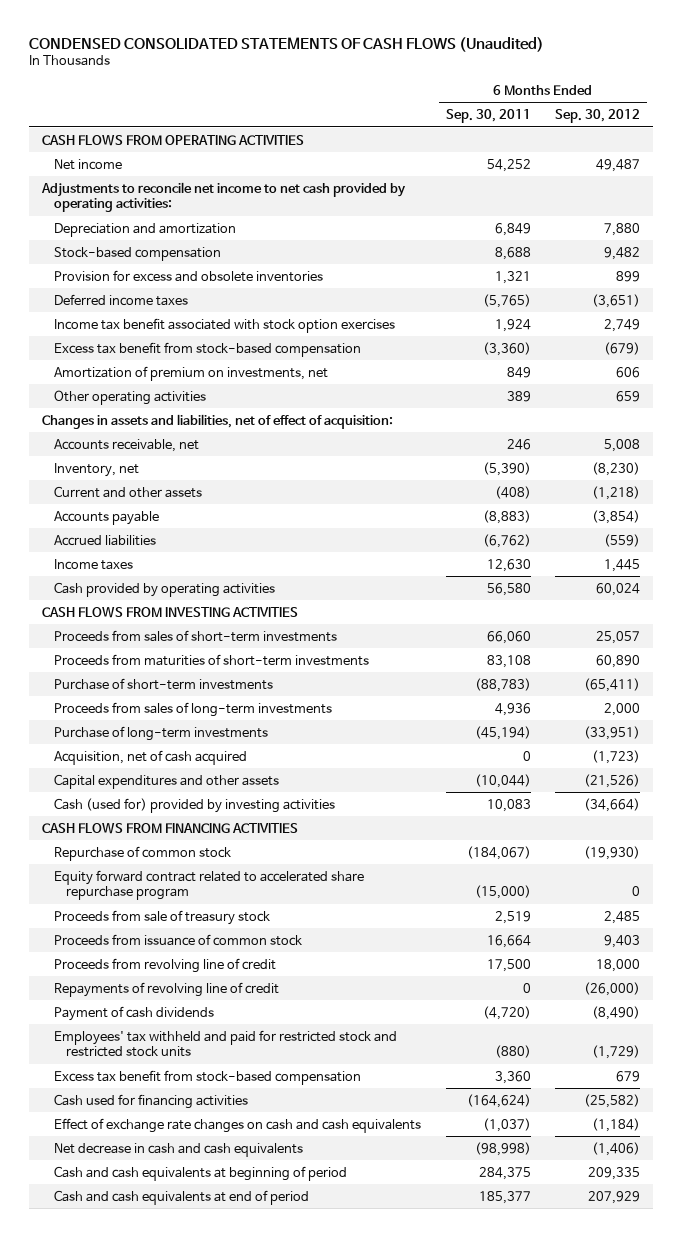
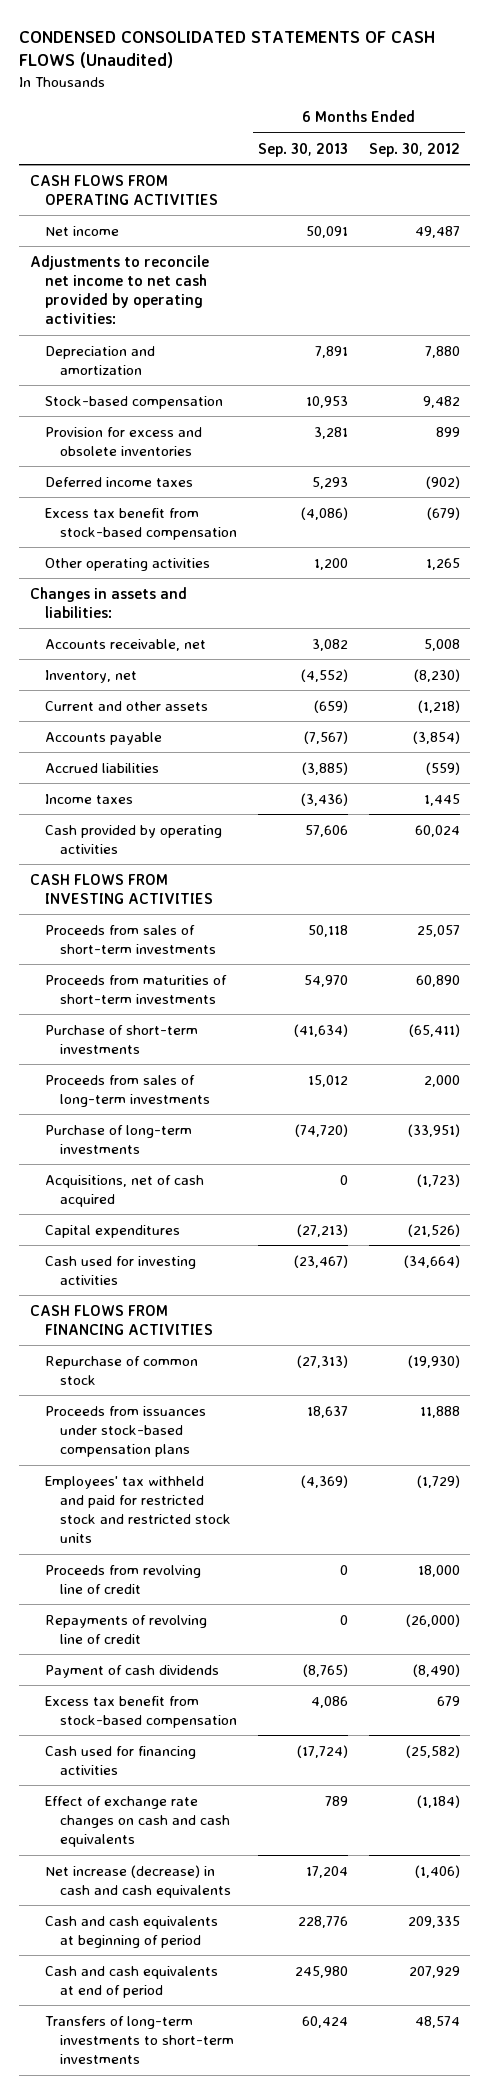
- | 6 Months Ended Sep. 30, 2011 | 6 Months Ended Sep. 30, 2012
+ | 6 Months Ended Sep. 30, 2013 | 6 Months Ended Sep. 30, 2012
- Deferred income taxes | (5,765) | (3,651)
- Income tax benefit associated with stock option exercises | 1,924 | 2,749
+ Deferred income taxes | 5,293 | (902)
- Amortization of premium on investments, net | 849 | 606
- Other operating activities | 389 | 659
- Changes in assets and liabilities, net of effect of acquisition:
+ Other operating activities | 1,200 | 1,265
+ Changes in assets and liabilities:
- Acquisition, net of cash acquired | 0 | (1,723)
- Capital expenditures and other assets | (10,044) | (21,526)
- Cash (used for) provided by investing activities | 10,083 | (34,664)
+ Acquisitions, net of cash acquired | 0 | (1,723)
+ Capital expenditures | (27,213) | (21,526)
+ Cash used for investing activities | (23,467) | (34,664)
- Equity forward contract related to accelerated share repurchase program | (15,000) | 0
- Proceeds from sale of treasury stock | 2,519 | 2,485
- Proceeds from issuance of common stock | 16,664 | 9,403
+ Proceeds from issuances under stock-based compensation plans | 18,637 | 11,888
moved up: Employees' tax withheld and paid for restricted stock and restricted stock units | (4,369) | (1,729)
- Net decrease in cash and cash equivalents | (98,998) | (1,406)
+ Net increase (decrease) in cash and cash equivalents | 17,204 | (1,406)
+ Transfers of long-term investments to short-term investments | 60,424 | 48,574

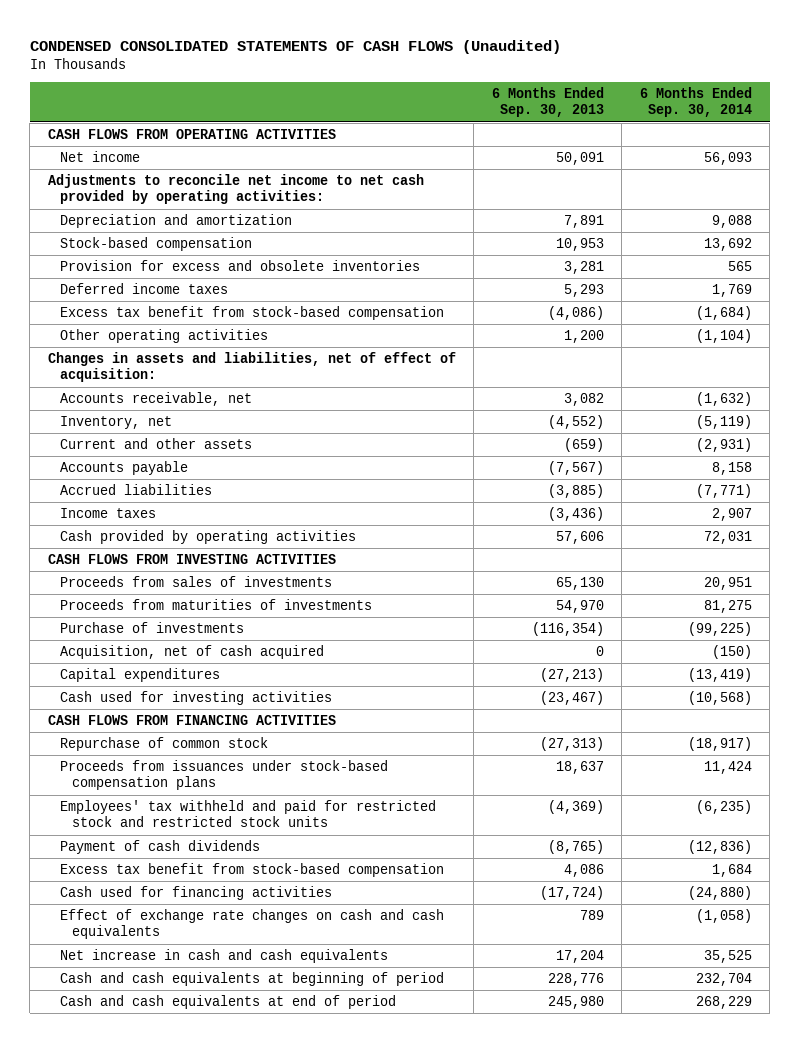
- | 6 Months Ended Sep. 30, 2013 | 6 Months Ended Sep. 30, 2012
+ | 6 Months Ended Sep. 30, 2013 | 6 Months Ended Sep. 30, 2014
- Changes in assets and liabilities:
+ Changes in assets and liabilities, net of effect of acquisition:
- Proceeds from sales of short-term investments | 50,118 | 25,057
- Proceeds from maturities of short-term investments | 54,970 | 60,890
- Purchase of short-term investments | (41,634) | (65,411)
- Proceeds from sales of long-term investments | 15,012 | 2,000
- Purchase of long-term investments | (74,720) | (33,951)
- Acquisitions, net of cash acquired | 0 | (1,723)
+ Proceeds from sales of investments | 65,130 | 20,951
+ Proceeds from maturities of investments | 54,970 | 81,275
+ Purchase of investments | (116,354) | (99,225)
+ Acquisition, net of cash acquired | 0 | (150)
- Proceeds from revolving line of credit | 0 | 18,000
- Repayments of revolving line of credit | 0 | (26,000)
- Net increase (decrease) in cash and cash equivalents | 17,204 | (1,406)
+ Net increase in cash and cash equivalents | 17,204 | 35,525
- Transfers of long-term investments to short-term investments | 60,424 | 48,574

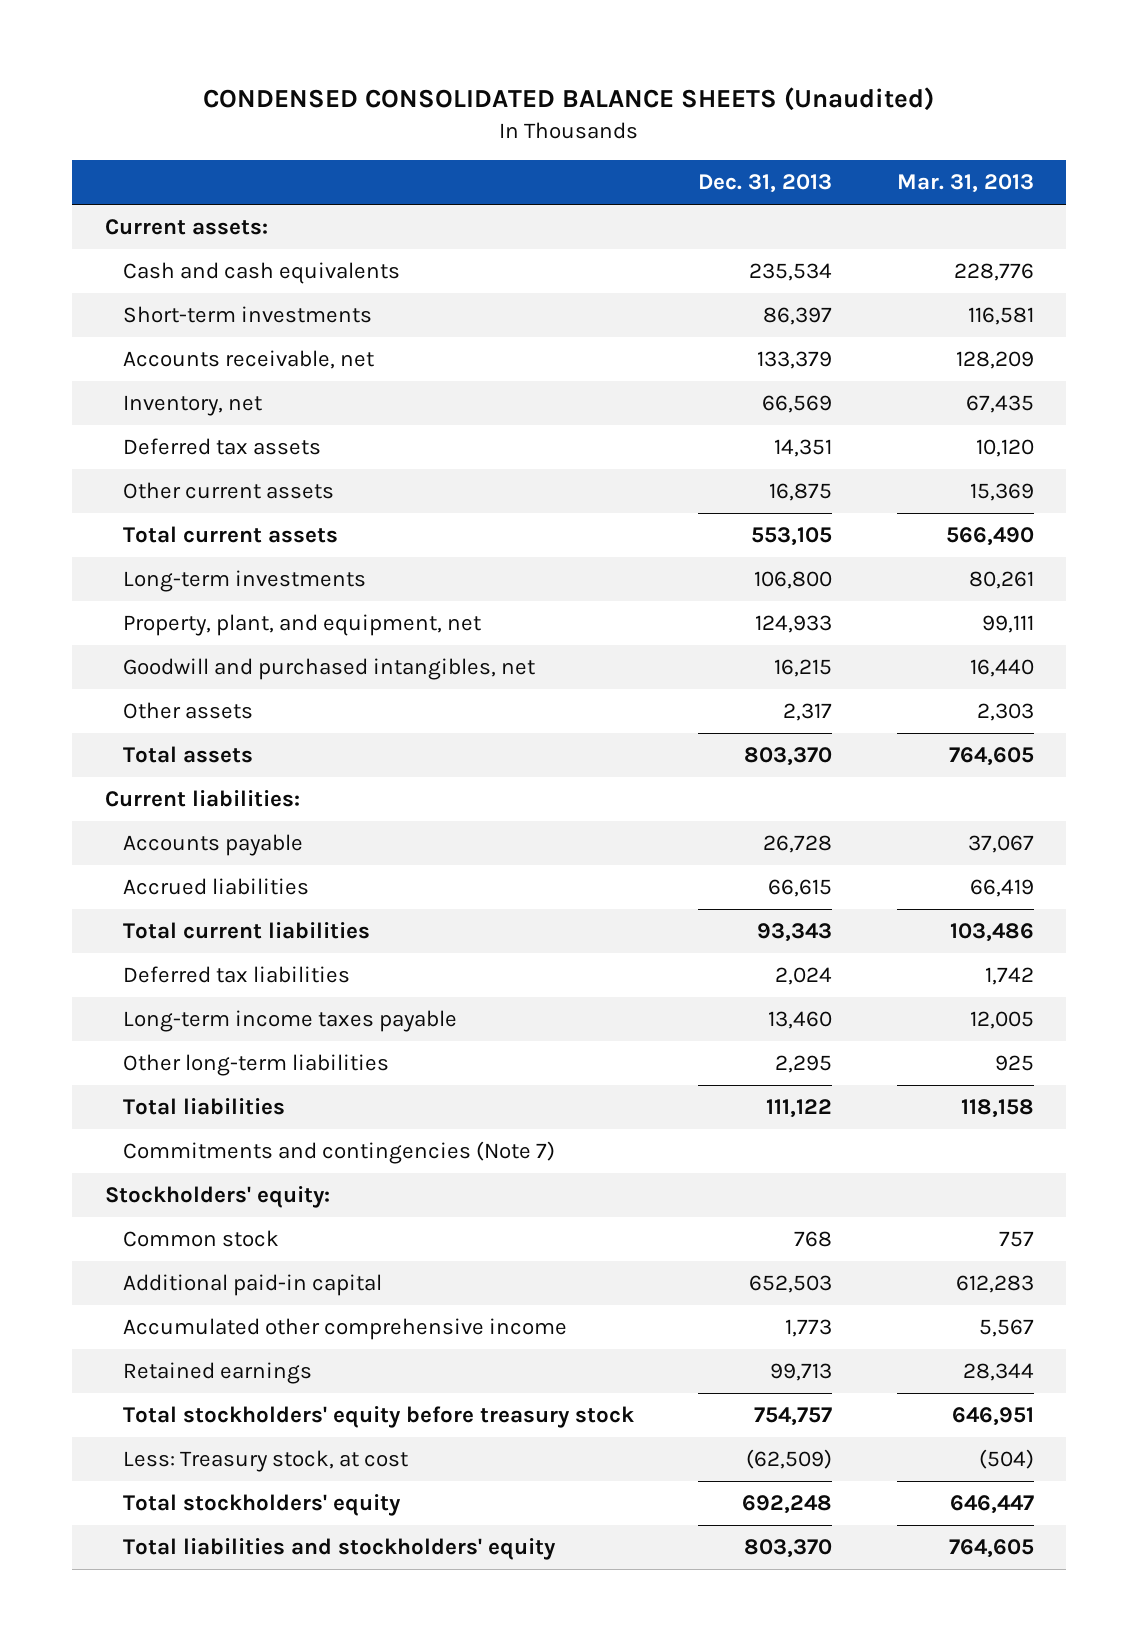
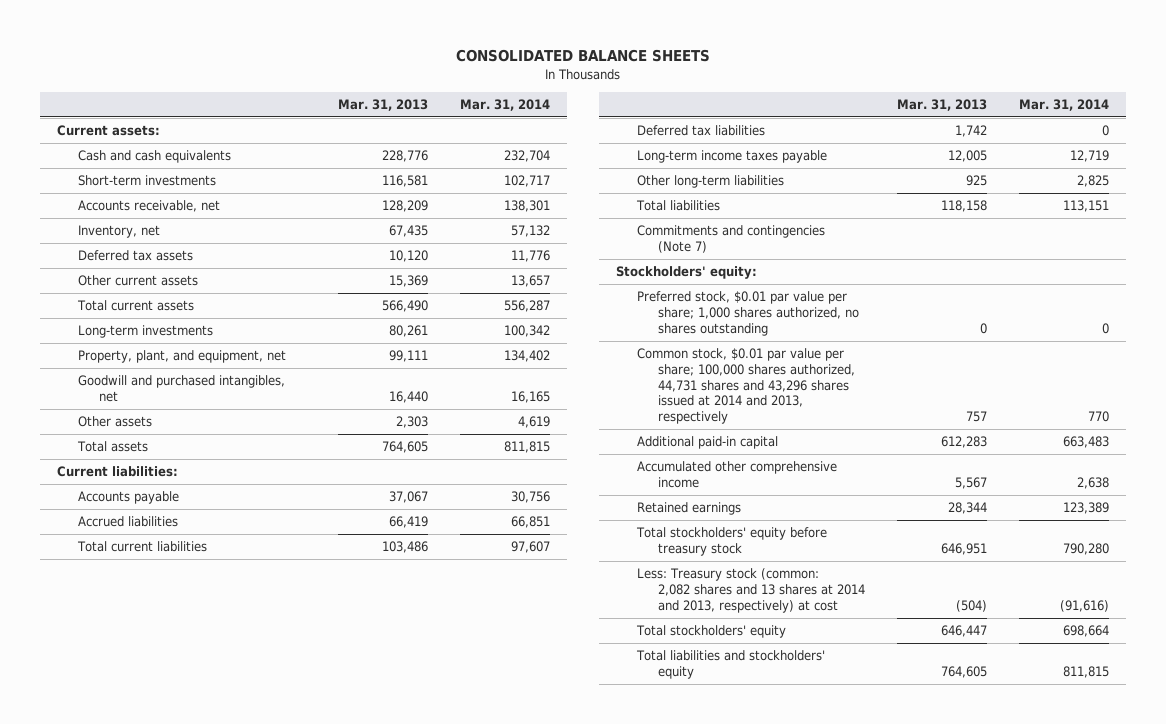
- CONDENSED CONSOLIDATED BALANCE SHEETS (Unaudited)
+ CONSOLIDATED BALANCE SHEETS
- | Dec. 31, 2013 | Mar. 31, 2013
+ | Mar. 31, 2013 | Mar. 31, 2014
- Common stock | 768 | 757
+ Preferred stock, $0.01 par value per share; 1,000 shares authorized, no shares outstanding | 0 | 0
+ Common stock, $0.01 par value per share; 100,000 shares authorized, 44,731 shares and 43,296 shares issued at 2014 and 2013, respectively | 757 | 770
- Less: Treasury stock, at cost | (62,509) | (504)
+ Less: Treasury stock (common: 2,082 shares and 13 shares at 2014 and 2013, respectively) at cost | (504) | (91,616)

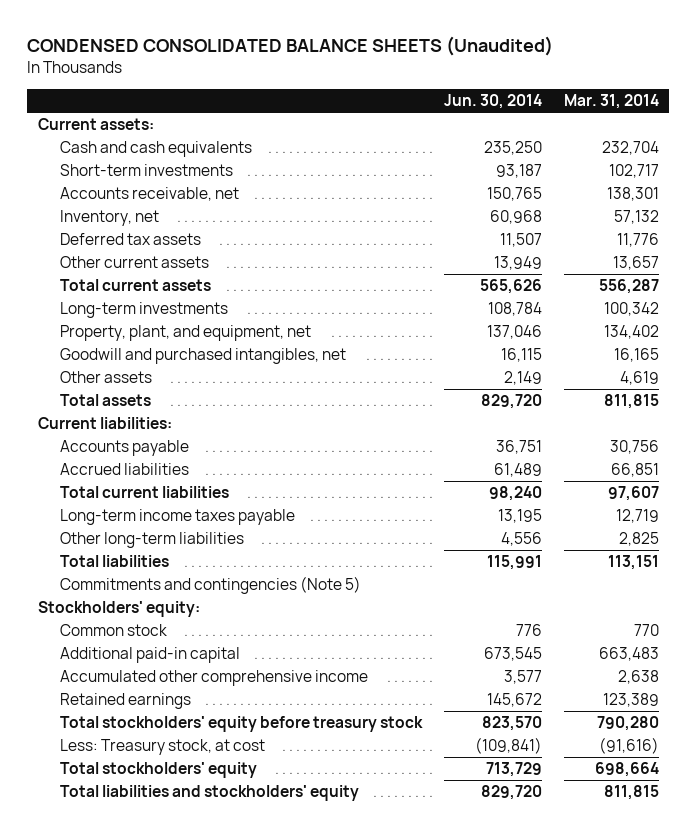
- CONSOLIDATED BALANCE SHEETS
+ CONDENSED CONSOLIDATED BALANCE SHEETS (Unaudited)
- | Mar. 31, 2013 | Mar. 31, 2014
+ | Jun. 30, 2014 | Mar. 31, 2014
- Deferred tax liabilities | 1,742 | 0
- Commitments and contingencies (Note 7)
+ Commitments and contingencies (Note 5)
- Preferred stock, $0.01 par value per share; 1,000 shares authorized, no shares outstanding | 0 | 0
- Common stock, $0.01 par value per share; 100,000 shares authorized, 44,731 shares and 43,296 shares issued at 2014 and 2013, respectively | 757 | 770
+ Common stock | 776 | 770
- Less: Treasury stock (common: 2,082 shares and 13 shares at 2014 and 2013, respectively) at cost | (504) | (91,616)
+ Less: Treasury stock, at cost | (109,841) | (91,616)

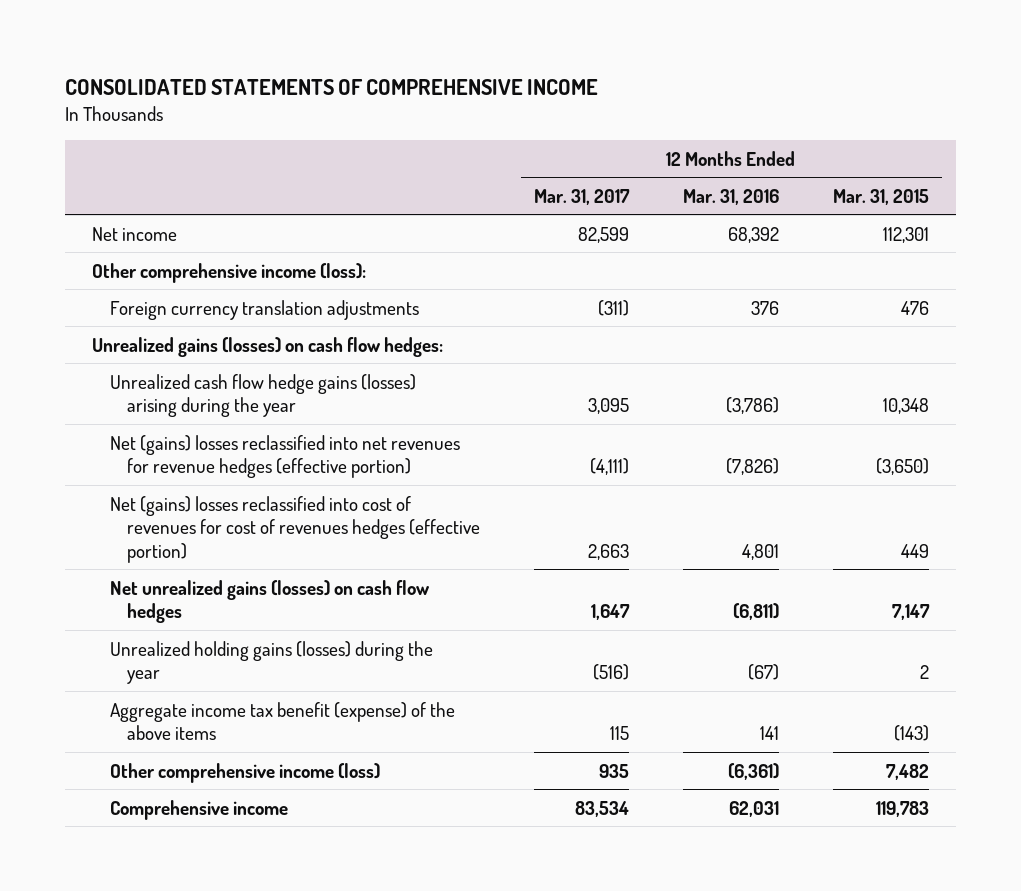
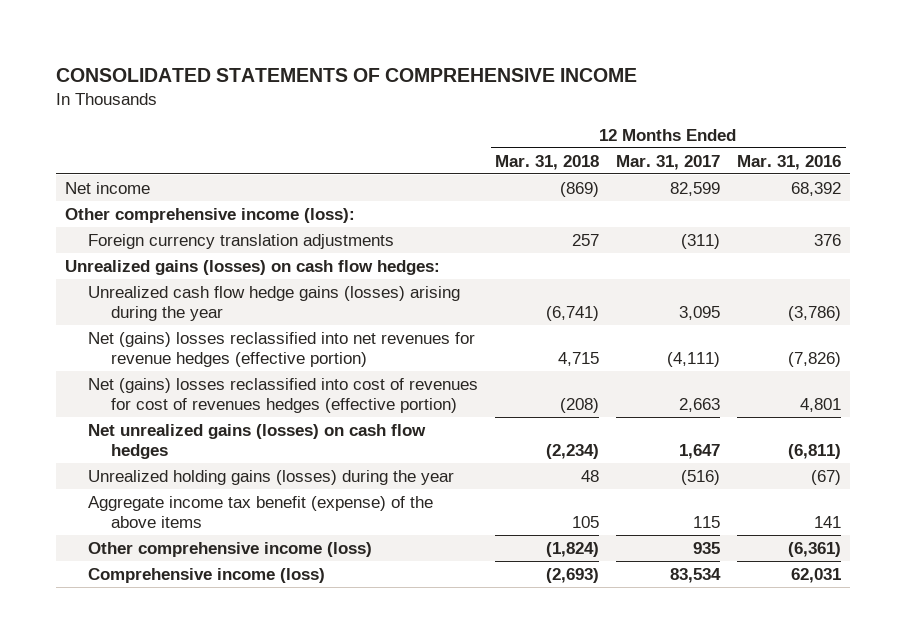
- | 12 Months Ended Mar. 31, 2017 | 12 Months Ended Mar. 31, 2016 | 12 Months Ended Mar. 31, 2015
+ | 12 Months Ended Mar. 31, 2018 | 12 Months Ended Mar. 31, 2017 | 12 Months Ended Mar. 31, 2016
- Comprehensive income | 83,534 | 62,031 | 119,783
+ Comprehensive income (loss) | (2,693) | 83,534 | 62,031

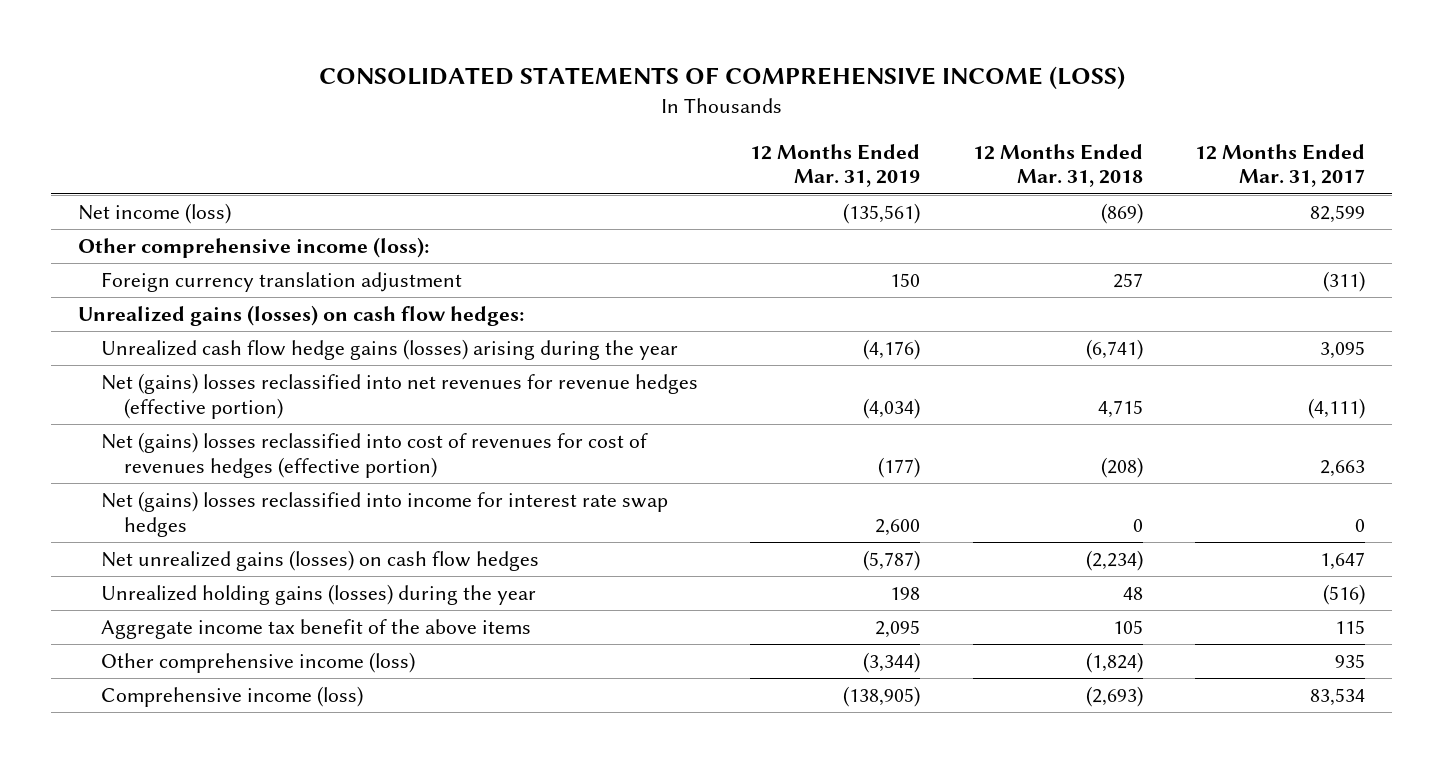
- CONSOLIDATED STATEMENTS OF COMPREHENSIVE INCOME
+ CONSOLIDATED STATEMENTS OF COMPREHENSIVE INCOME (LOSS)
- | 12 Months Ended Mar. 31, 2018 | 12 Months Ended Mar. 31, 2017 | 12 Months Ended Mar. 31, 2016
+ | 12 Months Ended Mar. 31, 2019 | 12 Months Ended Mar. 31, 2018 | 12 Months Ended Mar. 31, 2017
- Net income | (869) | 82,599 | 68,392
+ Net income (loss) | (135,561) | (869) | 82,599
- Foreign currency translation adjustments | 257 | (311) | 376
+ Foreign currency translation adjustment | 150 | 257 | (311)
+ Net (gains) losses reclassified into income for interest rate swap hedges | 2,600 | 0 | 0
- Aggregate income tax benefit (expense) of the above items | 105 | 115 | 141
+ Aggregate income tax benefit of the above items | 2,095 | 105 | 115

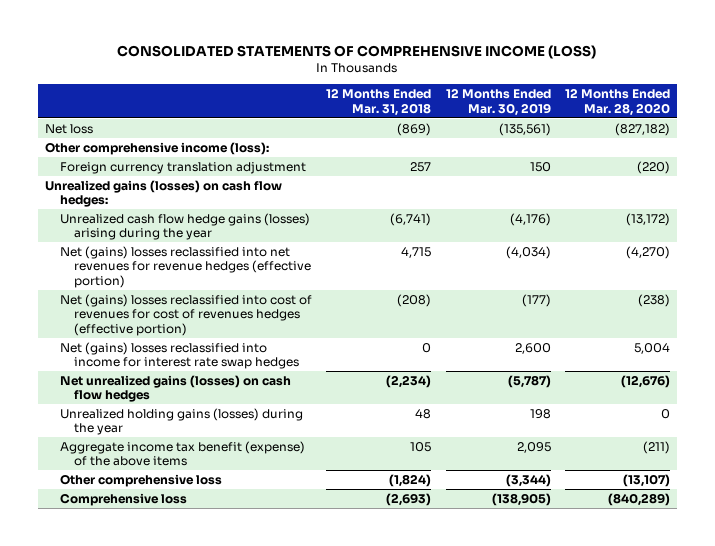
- | 12 Months Ended Mar. 31, 2019 | 12 Months Ended Mar. 31, 2018 | 12 Months Ended Mar. 31, 2017
+ | 12 Months Ended Mar. 31, 2018 | 12 Months Ended Mar. 30, 2019 | 12 Months Ended Mar. 28, 2020
- Net income (loss) | (135,561) | (869) | 82,599
+ Net loss | (869) | (135,561) | (827,182)
- Aggregate income tax benefit of the above items | 2,095 | 105 | 115
- Other comprehensive income (loss) | (3,344) | (1,824) | 935
- Comprehensive income (loss) | (138,905) | (2,693) | 83,534
+ Aggregate income tax benefit (expense) of the above items | 105 | 2,095 | (211)
+ Other comprehensive loss | (1,824) | (3,344) | (13,107)
+ Comprehensive loss | (2,693) | (138,905) | (840,289)

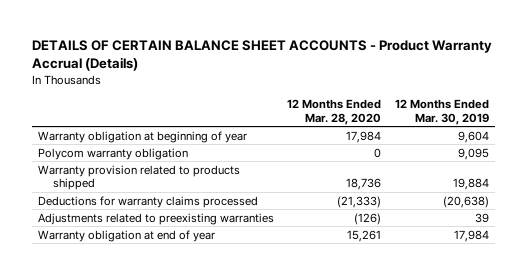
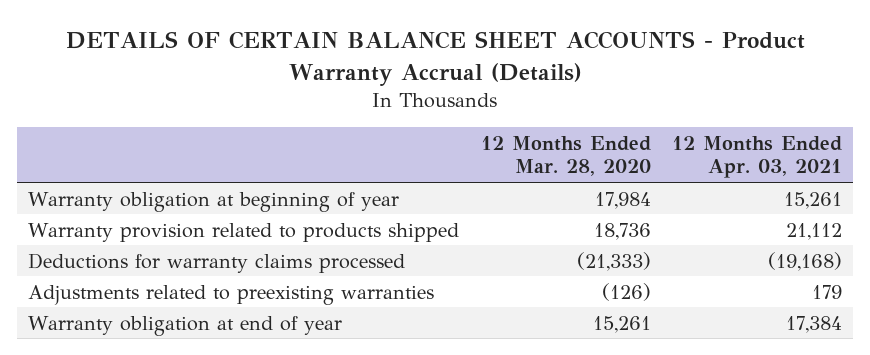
- | 12 Months Ended Mar. 28, 2020 | 12 Months Ended Mar. 30, 2019
+ | 12 Months Ended Mar. 28, 2020 | 12 Months Ended Apr. 03, 2021
- Polycom warranty obligation | 0 | 9,095

